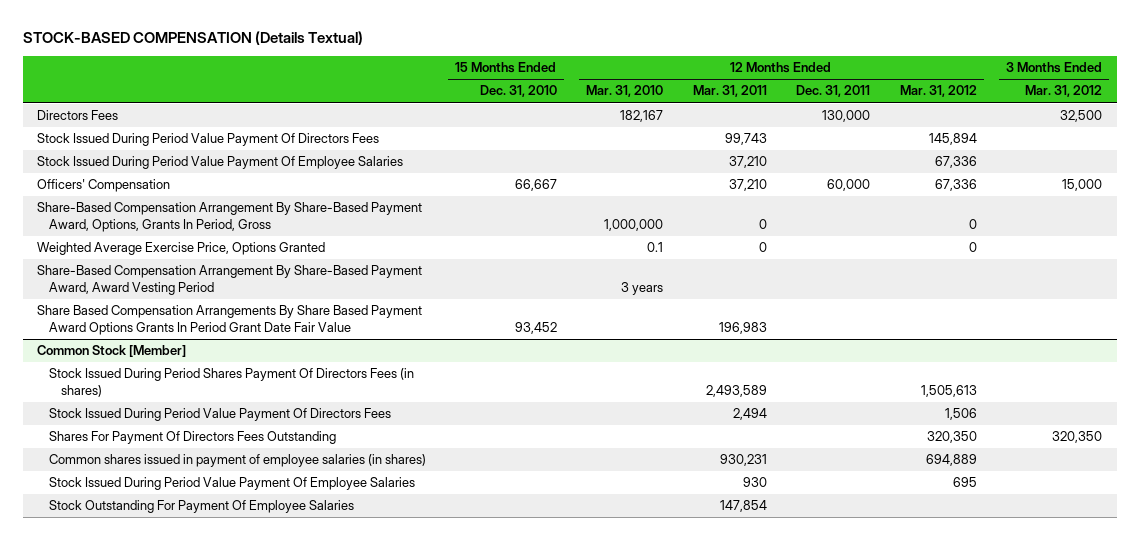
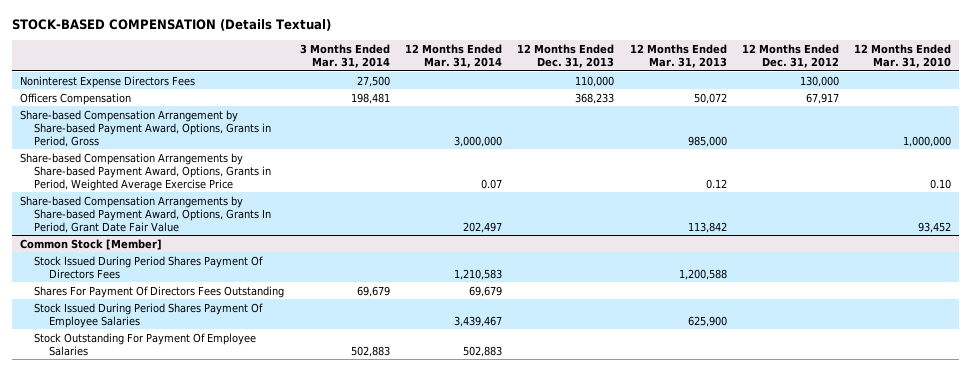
- | 15 Months Ended Dec. 31, 2010 | 12 Months Ended Mar. 31, 2010 | 12 Months Ended Mar. 31, 2011 | 12 Months Ended Dec. 31, 2011 | 12 Months Ended Mar. 31, 2012 | 3 Months Ended Mar. 31, 2012
+ | 3 Months Ended Mar. 31, 2014 | 12 Months Ended Mar. 31, 2014 | 12 Months Ended Dec. 31, 2013 | 12 Months Ended Mar. 31, 2013 | 12 Months Ended Dec. 31, 2012 | 12 Months Ended Mar. 31, 2010
- Directors Fees | | 182,167 | | 130,000 | | 32,500
- Stock Issued During Period Value Payment Of Directors Fees | | | 99,743 | | 145,894 |
- Stock Issued During Period Value Payment Of Employee Salaries | | | 37,210 | | 67,336 |
- Officers' Compensation | 66,667 | | 37,210 | 60,000 | 67,336 | 15,000
- Share-Based Compensation Arrangement By Share-Based Payment Award, Options, Grants In Period, Gross | | 1,000,000 | 0 | | 0 |
- Weighted Average Exercise Price, Options Granted | | 0.1 | 0 | | 0 |
- Share-Based Compensation Arrangement By Share-Based Payment Award, Award Vesting Period | | 3 years | | | |
- Share Based Compensation Arrangements By Share Based Payment Award Options Grants In Period Grant Date Fair Value | 93,452 | | 196,983 | | |
+ Noninterest Expense Directors Fees | 27,500 | | 110,000 | | 130,000 |
+ Officers Compensation | 198,481 | | 368,233 | 50,072 | 67,917 |
+ Share-based Compensation Arrangement by Share-based Payment Award, Options, Grants in Period, Gross | | 3,000,000 | | 985,000 | | 1,000,000
+ Share-based Compensation Arrangements by Share-based Payment Award, Options, Grants in Period, Weighted Average Exercise Price | | 0.07 | | 0.12 | | 0.10
+ Share-based Compensation Arrangements by Share-based Payment Award, Options, Grants In Period, Grant Date Fair Value | | 202,497 | | 113,842 | | 93,452
@ Common Stock [Member]
- Stock Issued During Period Shares Payment Of Directors Fees (in shares) | | | 2,493,589 | | 1,505,613 |
- Stock Issued During Period Value Payment Of Directors Fees | | | 2,494 | | 1,506 |
+ Stock Issued During Period Shares Payment Of Directors Fees | | 1,210,583 | | 1,200,588 | |
- Common shares issued in payment of employee salaries (in shares) | | | 930,231 | | 694,889 |
- Stock Issued During Period Value Payment Of Employee Salaries | | | 930 | | 695 |
+ Stock Issued During Period Shares Payment Of Employee Salaries | | 3,439,467 | | 625,900 | |

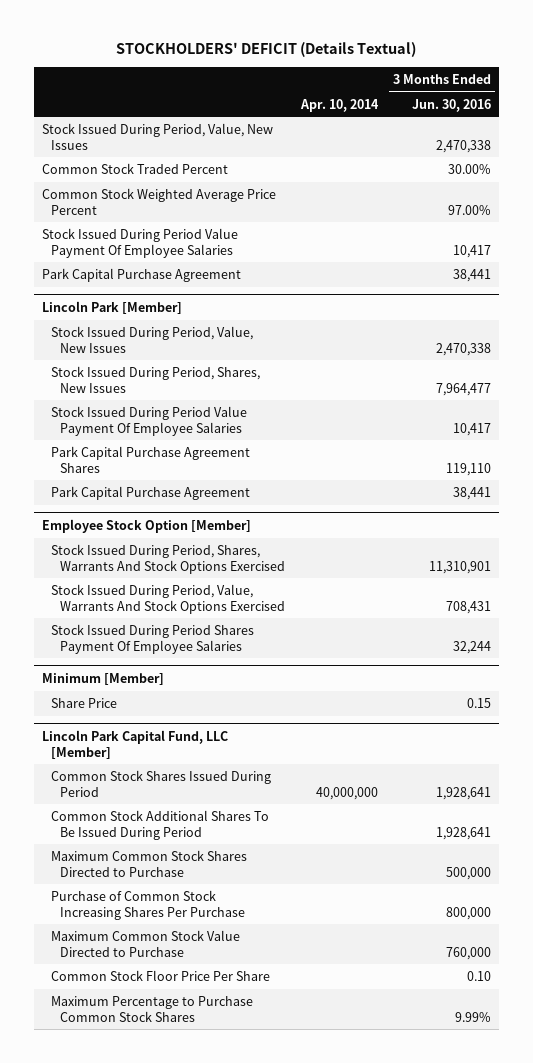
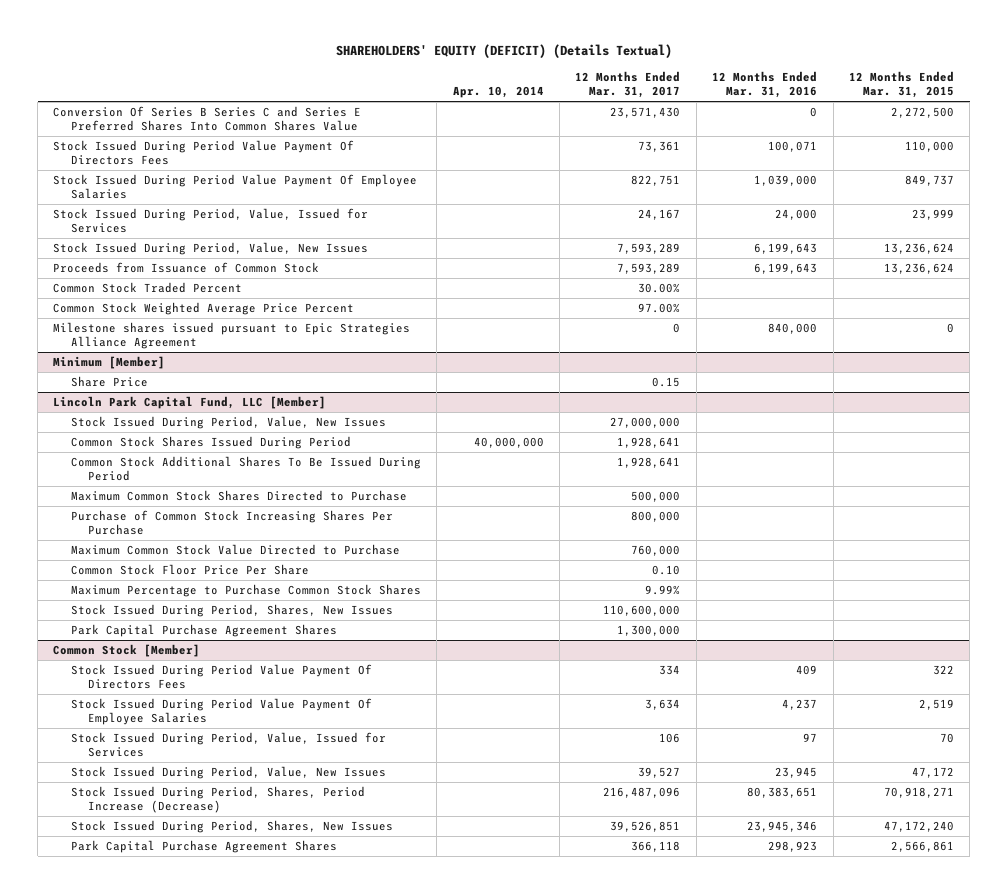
- STOCKHOLDERS' DEFICIT (Details Textual)
+ SHAREHOLDERS' EQUITY (DEFICIT) (Details Textual)
- | Apr. 10, 2014 | 3 Months Ended Jun. 30, 2016
+ | Apr. 10, 2014 | 12 Months Ended Mar. 31, 2017 | 12 Months Ended Mar. 31, 2016 | 12 Months Ended Mar. 31, 2015
+ Conversion Of Series B Series C and Series E Preferred Shares Into Common Shares Value | | 23,571,430 | 0 | 2,272,500
+ Stock Issued During Period Value Payment Of Directors Fees | | 73,361 | 100,071 | 110,000
moved up: Stock Issued During Period Value Payment Of Employee Salaries | | 822,751 | 1,039,000 | 849,737
+ Stock Issued During Period, Value, Issued for Services | | 24,167 | 24,000 | 23,999
+ Proceeds from Issuance of Common Stock | | 7,593,289 | 6,199,643 | 13,236,624
- Park Capital Purchase Agreement | | 38,441
- Lincoln Park [Member]
- Stock Issued During Period, Value, New Issues | | 2,470,338
- Stock Issued During Period, Shares, New Issues | | 7,964,477
- Stock Issued During Period Value Payment Of Employee Salaries | | 10,417
- Park Capital Purchase Agreement Shares | | 119,110
- Park Capital Purchase Agreement | | 38,441
- Employee Stock Option [Member]
- Stock Issued During Period, Shares, Warrants And Stock Options Exercised | | 11,310,901
- Stock Issued During Period, Value, Warrants And Stock Options Exercised | | 708,431
- Stock Issued During Period Shares Payment Of Employee Salaries | | 32,244
+ Milestone shares issued pursuant to Epic Strategies Alliance Agreement | | 0 | 840,000 | 0
@ Lincoln Park Capital Fund, LLC [Member]
+ Stock Issued During Period, Value, New Issues | | 27,000,000 | |
+ Stock Issued During Period, Shares, New Issues | | 110,600,000 | |
+ Park Capital Purchase Agreement Shares | | 1,300,000 | |
+ Common Stock [Member]
+ Stock Issued During Period Value Payment Of Directors Fees | | 334 | 409 | 322
+ Stock Issued During Period Value Payment Of Employee Salaries | | 3,634 | 4,237 | 2,519
+ Stock Issued During Period, Value, Issued for Services | | 106 | 97 | 70
+ Stock Issued During Period, Value, New Issues | | 39,527 | 23,945 | 47,172
+ Stock Issued During Period, Shares, Period Increase (Decrease) | | 216,487,096 | 80,383,651 | 70,918,271
+ Stock Issued During Period, Shares, New Issues | | 39,526,851 | 23,945,346 | 47,172,240
+ Park Capital Purchase Agreement Shares | | 366,118 | 298,923 | 2,566,861

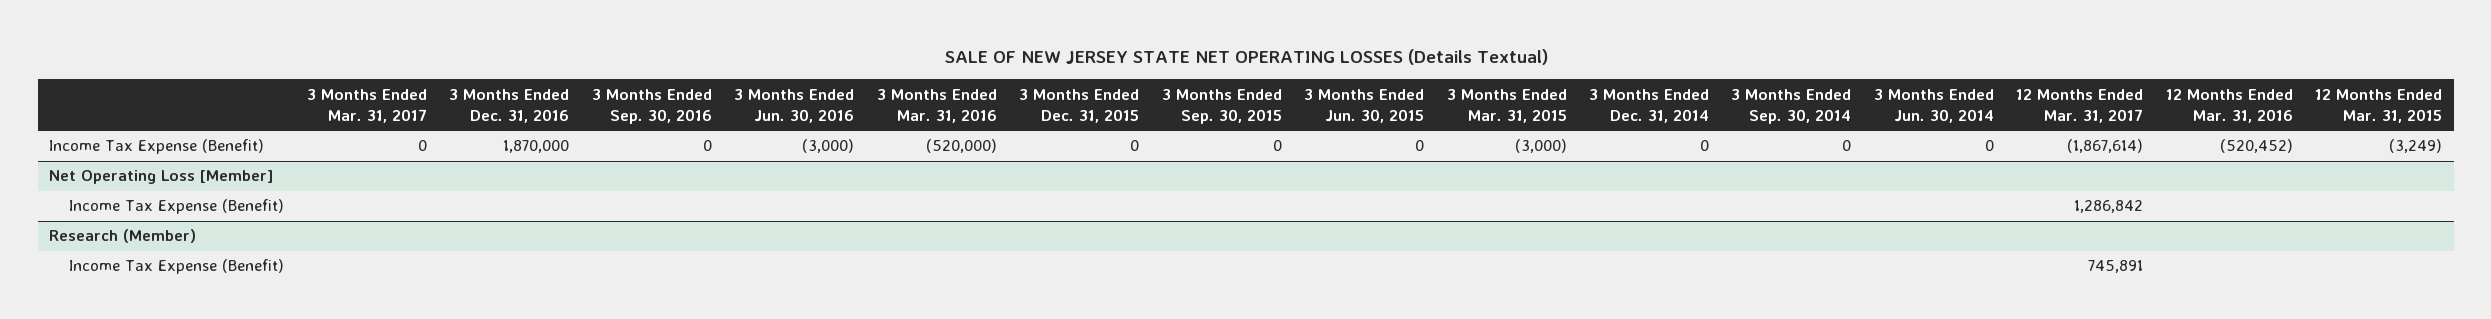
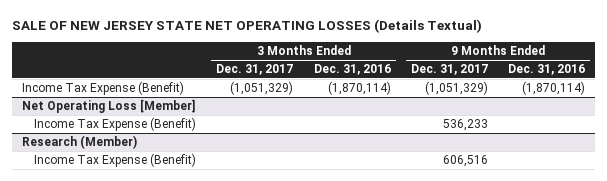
- | 3 Months Ended Mar. 31, 2017 | 3 Months Ended Dec. 31, 2016 | 3 Months Ended Sep. 30, 2016 | 3 Months Ended Jun. 30, 2016 | 3 Months Ended Mar. 31, 2016 | 3 Months Ended Dec. 31, 2015 | 3 Months Ended Sep. 30, 2015 | 3 Months Ended Jun. 30, 2015 | 3 Months Ended Mar. 31, 2015 | 3 Months Ended Dec. 31, 2014 | 3 Months Ended Sep. 30, 2014 | 3 Months Ended Jun. 30, 2014 | 12 Months Ended Mar. 31, 2017 | 12 Months Ended Mar. 31, 2016 | 12 Months Ended Mar. 31, 2015
+ | 3 Months Ended Dec. 31, 2017 | 3 Months Ended Dec. 31, 2016 | 9 Months Ended Dec. 31, 2017 | 9 Months Ended Dec. 31, 2016
- Income Tax Expense (Benefit) | 0 | 1,870,000 | 0 | (3,000) | (520,000) | 0 | 0 | 0 | (3,000) | 0 | 0 | 0 | (1,867,614) | (520,452) | (3,249)
+ Income Tax Expense (Benefit) | (1,051,329) | (1,870,114) | (1,051,329) | (1,870,114)

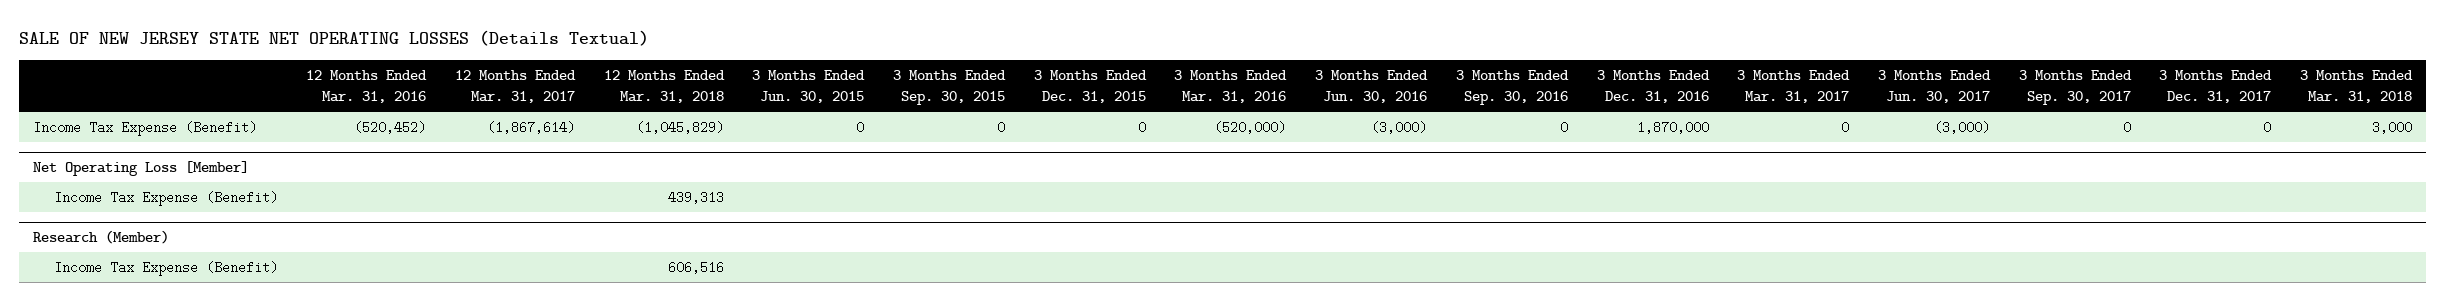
- | 3 Months Ended Dec. 31, 2017 | 3 Months Ended Dec. 31, 2016 | 9 Months Ended Dec. 31, 2017 | 9 Months Ended Dec. 31, 2016
+ | 12 Months Ended Mar. 31, 2016 | 12 Months Ended Mar. 31, 2017 | 12 Months Ended Mar. 31, 2018 | 3 Months Ended Jun. 30, 2015 | 3 Months Ended Sep. 30, 2015 | 3 Months Ended Dec. 31, 2015 | 3 Months Ended Mar. 31, 2016 | 3 Months Ended Jun. 30, 2016 | 3 Months Ended Sep. 30, 2016 | 3 Months Ended Dec. 31, 2016 | 3 Months Ended Mar. 31, 2017 | 3 Months Ended Jun. 30, 2017 | 3 Months Ended Sep. 30, 2017 | 3 Months Ended Dec. 31, 2017 | 3 Months Ended Mar. 31, 2018
- Income Tax Expense (Benefit) | (1,051,329) | (1,870,114) | (1,051,329) | (1,870,114)
+ Income Tax Expense (Benefit) | (520,452) | (1,867,614) | (1,045,829) | 0 | 0 | 0 | (520,000) | (3,000) | 0 | 1,870,000 | 0 | (3,000) | 0 | 0 | 3,000

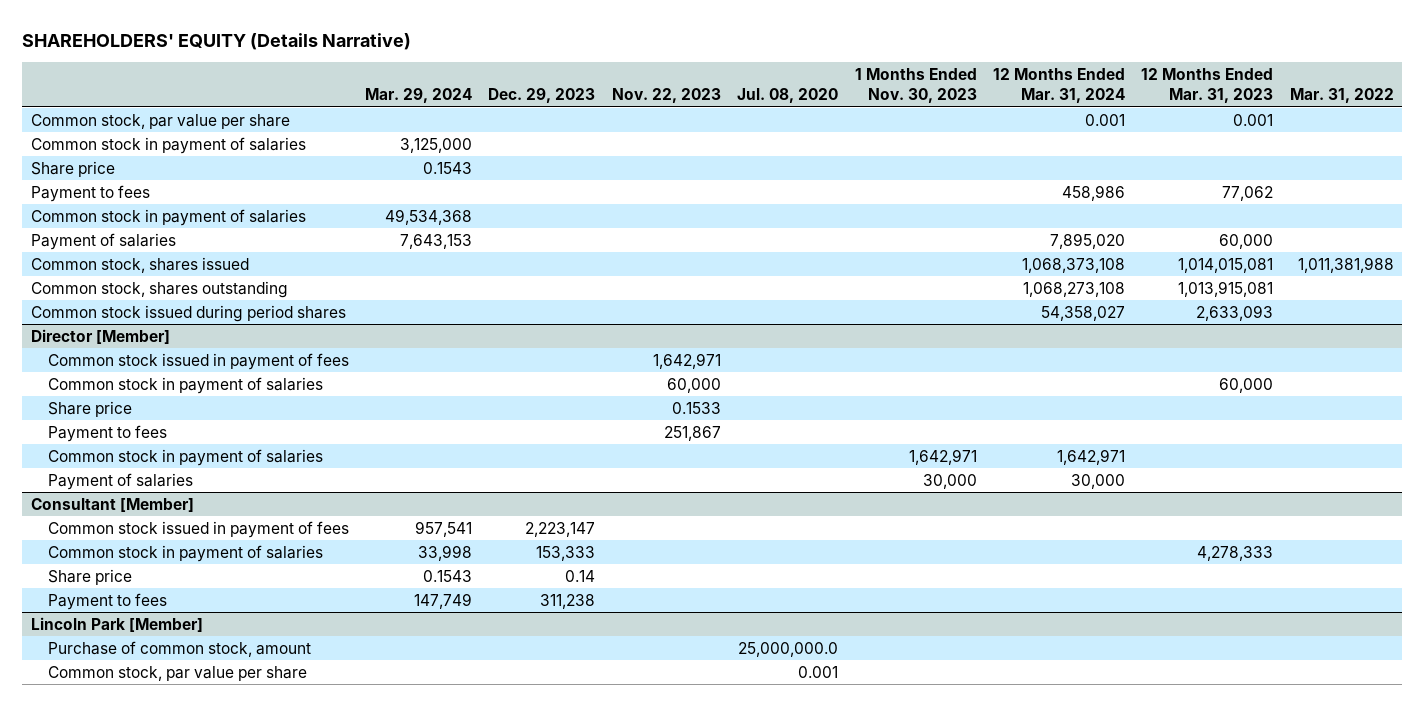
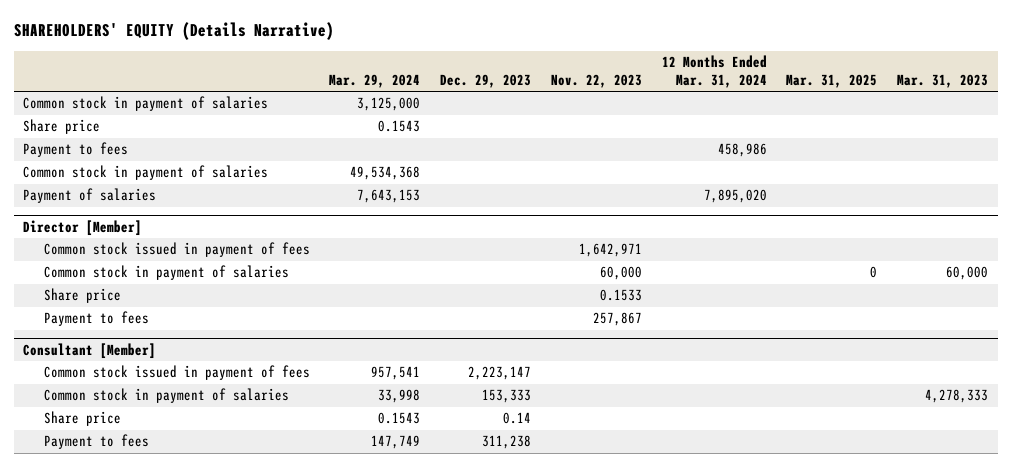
- | Mar. 29, 2024 | Dec. 29, 2023 | Nov. 22, 2023 | Jul. 08, 2020 | 1 Months Ended Nov. 30, 2023 | 12 Months Ended Mar. 31, 2024 | 12 Months Ended Mar. 31, 2023 | Mar. 31, 2022
+ | Mar. 29, 2024 | Dec. 29, 2023 | Nov. 22, 2023 | 12 Months Ended Mar. 31, 2024 | Mar. 31, 2025 | Mar. 31, 2023
- Common stock, par value per share | | | | | | 0.001 | 0.001 |
- Common stock, shares issued | | | | | | 1,068,373,108 | 1,014,015,081 | 1,011,381,988
- Common stock, shares outstanding | | | | | | 1,068,273,108 | 1,013,915,081 |
- Common stock issued during period shares | | | | | | 54,358,027 | 2,633,093 |
@ Director [Member]
- Payment to fees | | | 251,867 | | | | |
- Common stock in payment of salaries | | | | | 1,642,971 | 1,642,971 | |
- Payment of salaries | | | | | 30,000 | 30,000 | |
+ Payment to fees | | | 257,867 | | |
- Lincoln Park [Member]
- Purchase of common stock, amount | | | | 25,000,000.0 | | | |
- Common stock, par value per share | | | | 0.001 | | | |

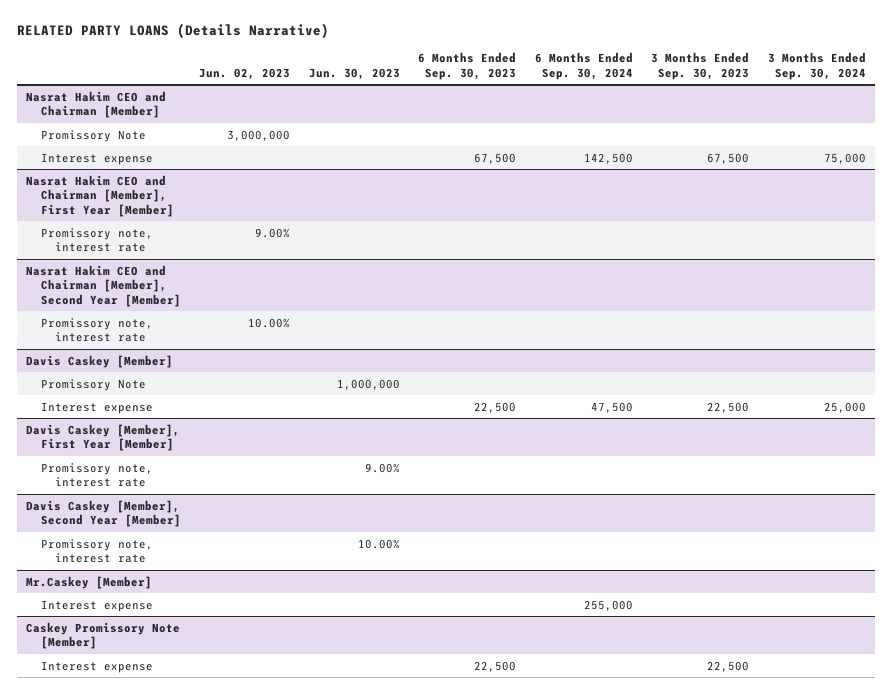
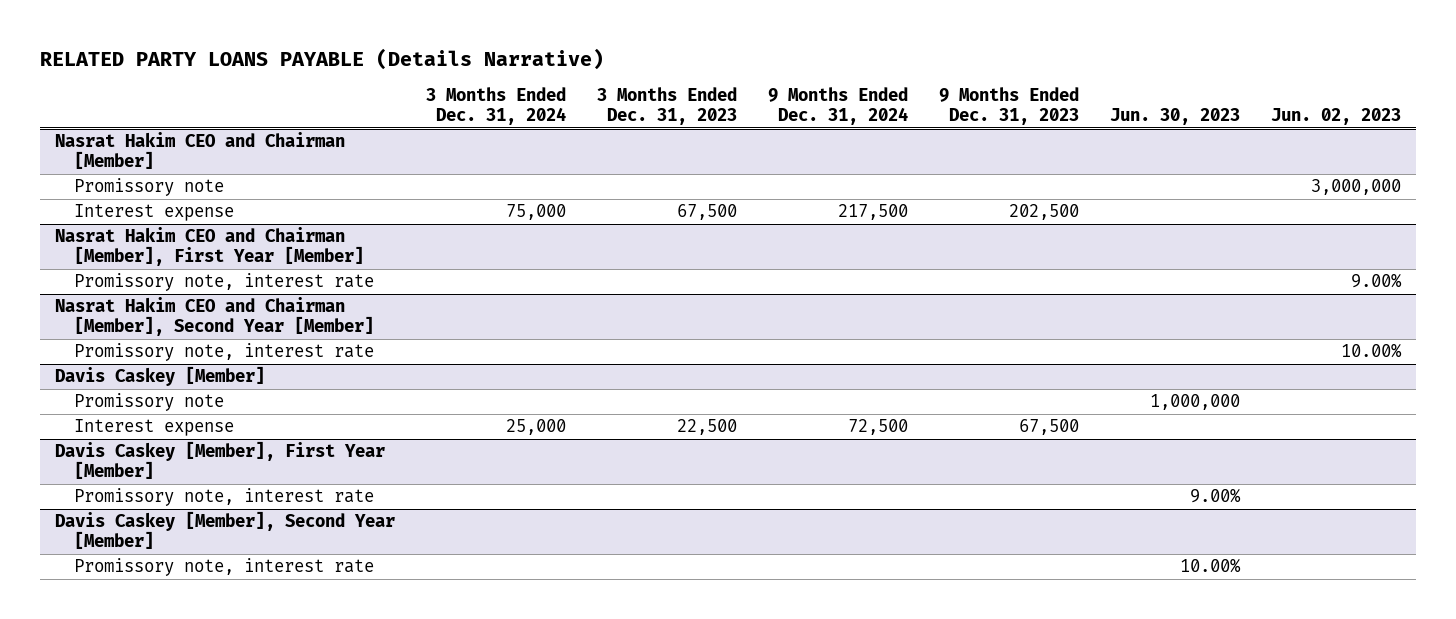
- RELATED PARTY LOANS (Details Narrative)
+ RELATED PARTY LOANS PAYABLE (Details Narrative)
- | Jun. 02, 2023 | Jun. 30, 2023 | 6 Months Ended Sep. 30, 2023 | 6 Months Ended Sep. 30, 2024 | 3 Months Ended Sep. 30, 2023 | 3 Months Ended Sep. 30, 2024
+ | 3 Months Ended Dec. 31, 2024 | 3 Months Ended Dec. 31, 2023 | 9 Months Ended Dec. 31, 2024 | 9 Months Ended Dec. 31, 2023 | Jun. 30, 2023 | Jun. 02, 2023
@ Nasrat Hakim CEO and Chairman [Member]
- Promissory Note | 3,000,000 | | | | |
+ Promissory note | | | | | | 3,000,000
@ Davis Caskey [Member]
- Promissory Note | | 1,000,000 | | | |
+ Promissory note | | | | | 1,000,000 |
- Mr.Caskey [Member]
- Interest expense | | | | 255,000 | |
- Caskey Promissory Note [Member]
- Interest expense | | | 22,500 | | 22,500 |

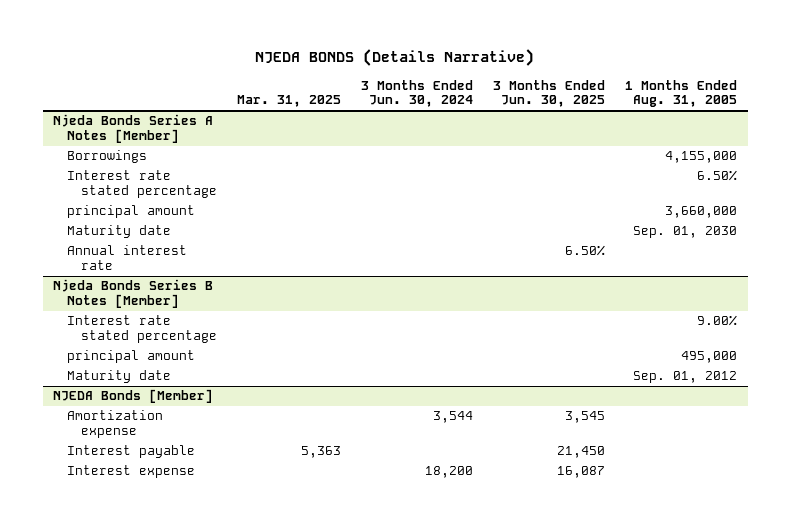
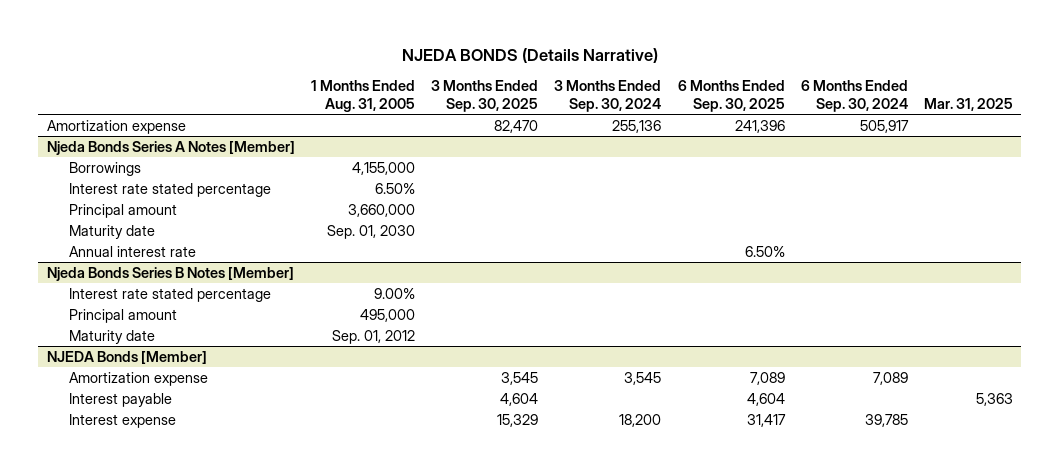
- | Mar. 31, 2025 | 3 Months Ended Jun. 30, 2024 | 3 Months Ended Jun. 30, 2025 | 1 Months Ended Aug. 31, 2005
+ | 1 Months Ended Aug. 31, 2005 | 3 Months Ended Sep. 30, 2025 | 3 Months Ended Sep. 30, 2024 | 6 Months Ended Sep. 30, 2025 | 6 Months Ended Sep. 30, 2024 | Mar. 31, 2025
+ Amortization expense | | 82,470 | 255,136 | 241,396 | 505,917 |
@ Njeda Bonds Series A Notes [Member]
- principal amount | | | | 3,660,000
+ Principal amount | 3,660,000 | | | | |
@ Njeda Bonds Series B Notes [Member]
- principal amount | | | | 495,000
+ Principal amount | 495,000 | | | | |

